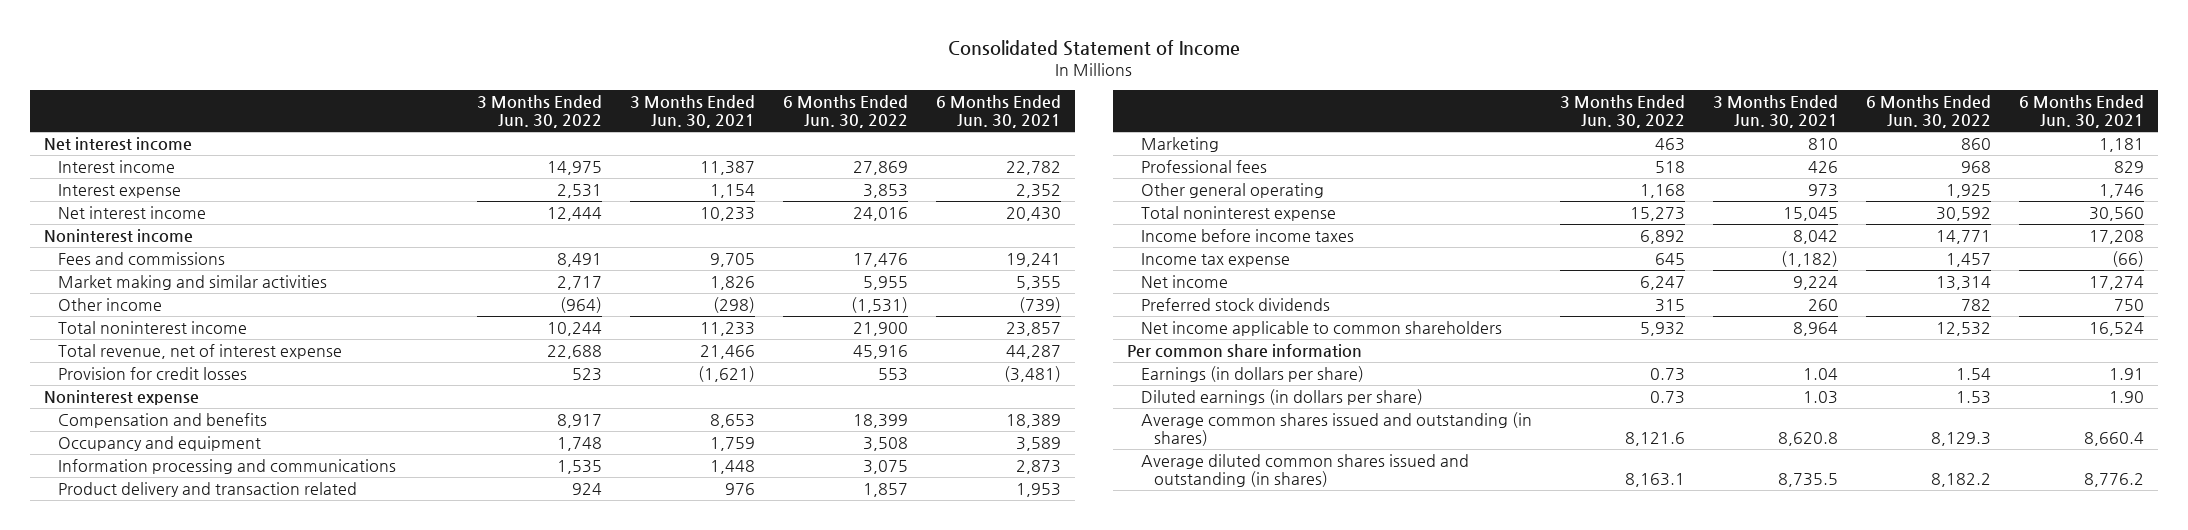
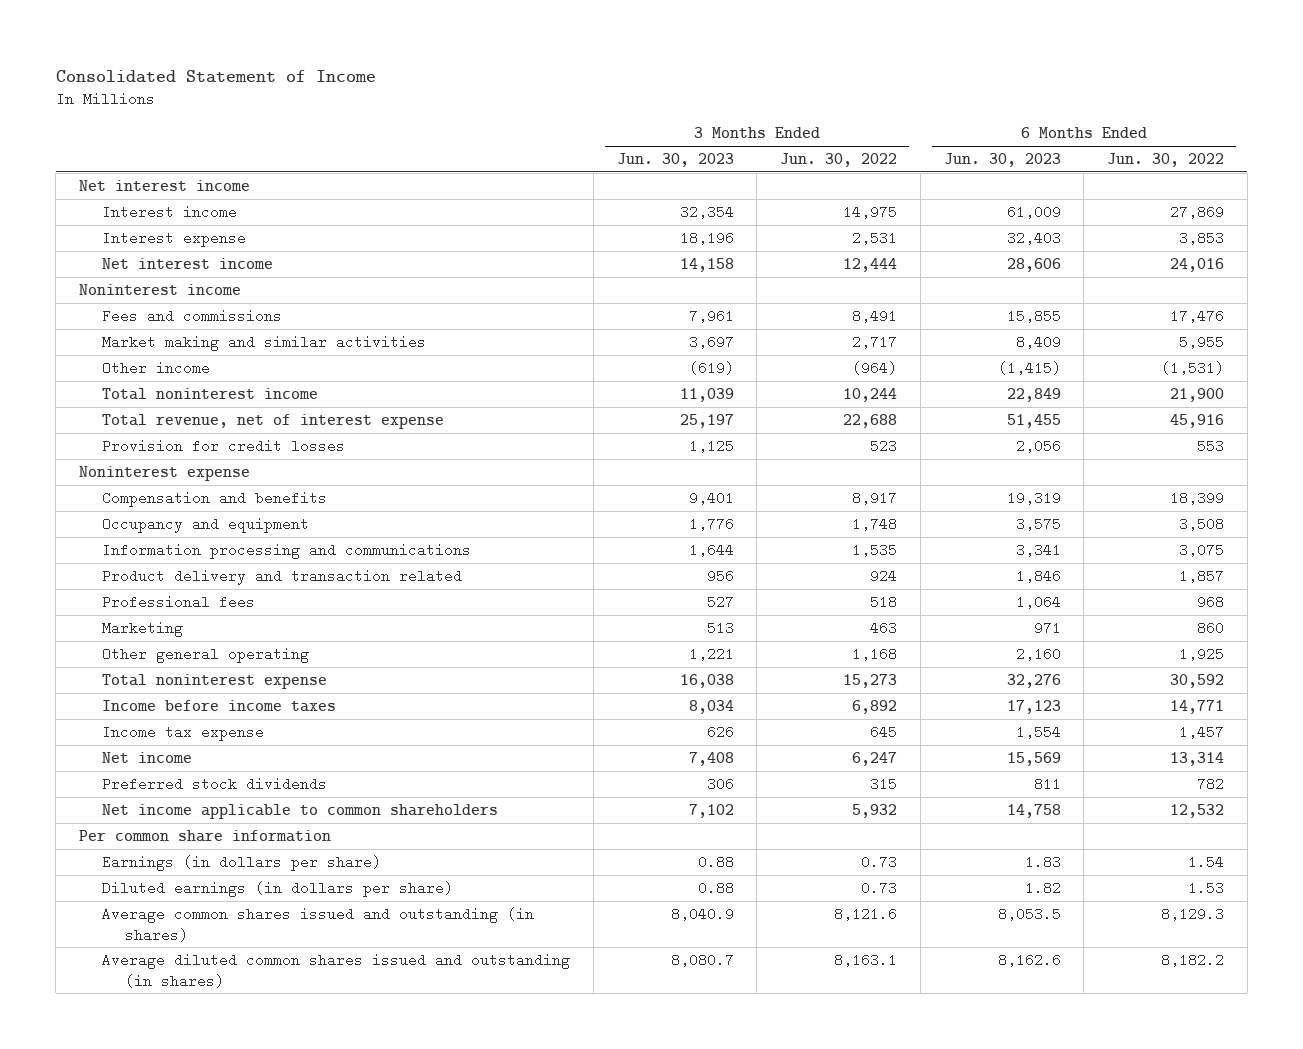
- | 3 Months Ended Jun. 30, 2022 | 3 Months Ended Jun. 30, 2021 | 6 Months Ended Jun. 30, 2022 | 6 Months Ended Jun. 30, 2021
+ | 3 Months Ended Jun. 30, 2023 | 3 Months Ended Jun. 30, 2022 | 6 Months Ended Jun. 30, 2023 | 6 Months Ended Jun. 30, 2022
moved down: Marketing | 513 | 463 | 971 | 860

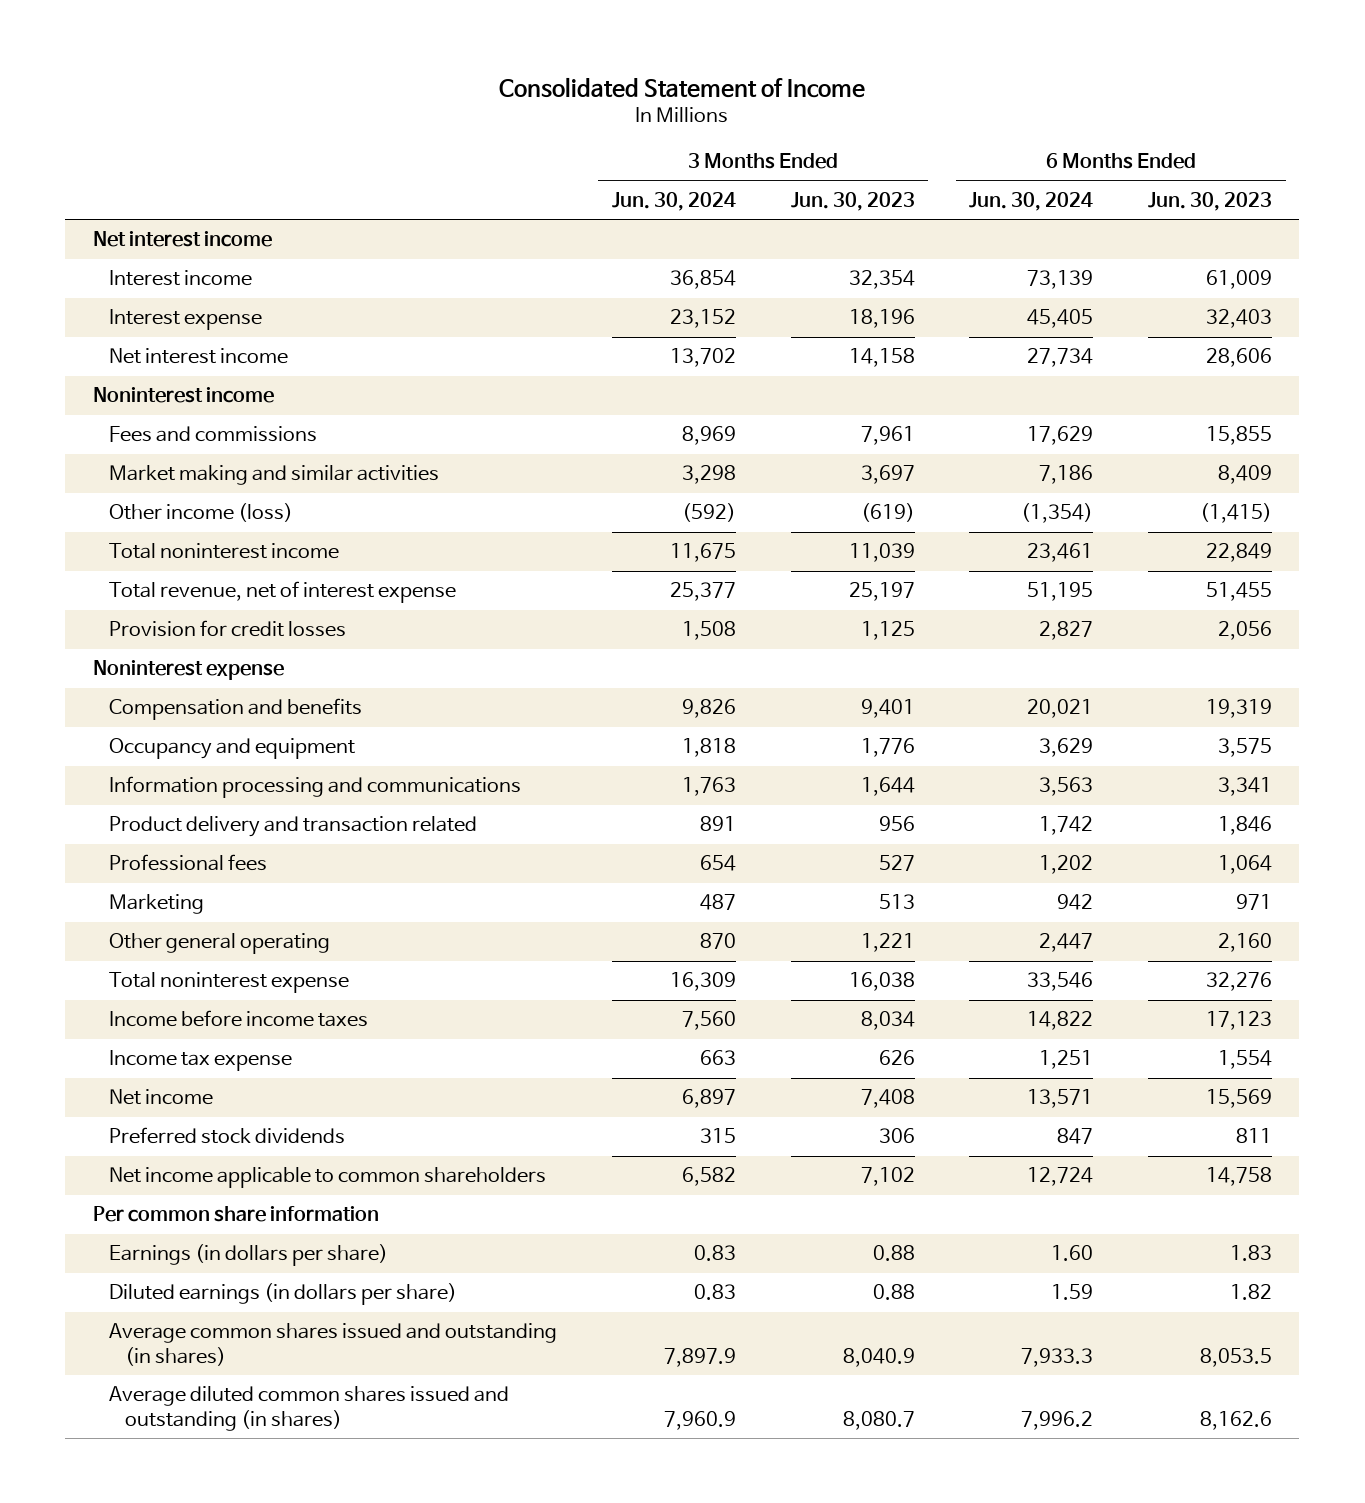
- | 3 Months Ended Jun. 30, 2023 | 3 Months Ended Jun. 30, 2022 | 6 Months Ended Jun. 30, 2023 | 6 Months Ended Jun. 30, 2022
+ | 3 Months Ended Jun. 30, 2024 | 3 Months Ended Jun. 30, 2023 | 6 Months Ended Jun. 30, 2024 | 6 Months Ended Jun. 30, 2023
- Other income | (619) | (964) | (1,415) | (1,531)
+ Other income (loss) | (592) | (619) | (1,354) | (1,415)

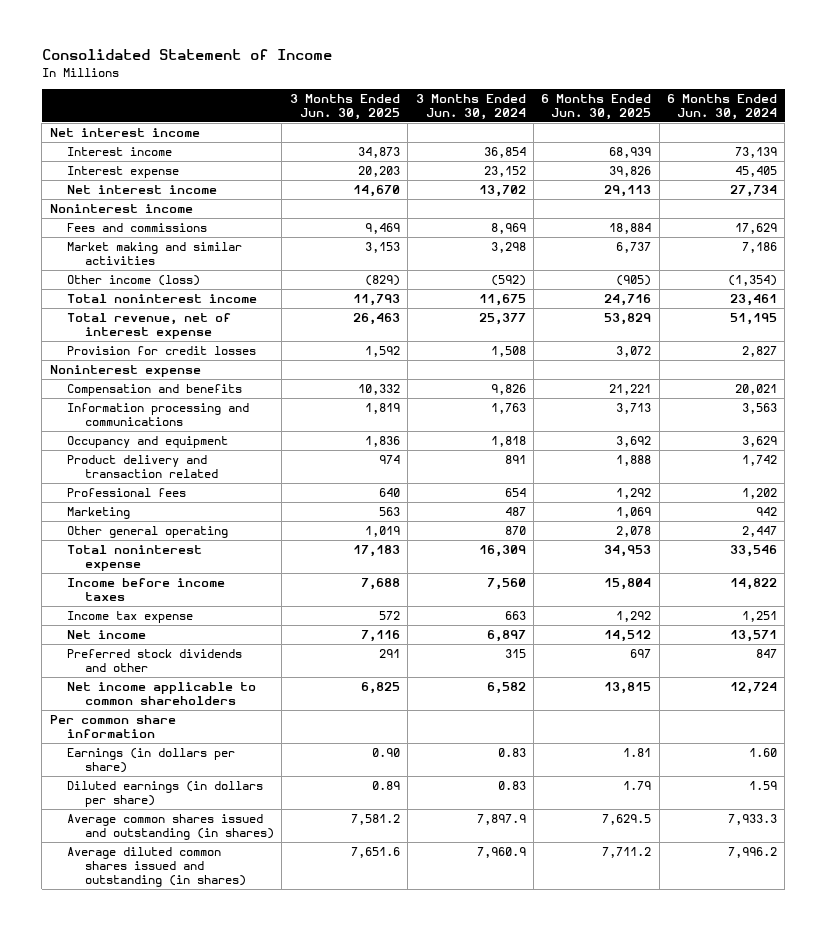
- | 3 Months Ended Jun. 30, 2024 | 3 Months Ended Jun. 30, 2023 | 6 Months Ended Jun. 30, 2024 | 6 Months Ended Jun. 30, 2023
+ | 3 Months Ended Jun. 30, 2025 | 3 Months Ended Jun. 30, 2024 | 6 Months Ended Jun. 30, 2025 | 6 Months Ended Jun. 30, 2024
moved down: Occupancy and equipment | 1,836 | 1,818 | 3,692 | 3,629
- Preferred stock dividends | 315 | 306 | 847 | 811
+ Preferred stock dividends and other | 291 | 315 | 697 | 847

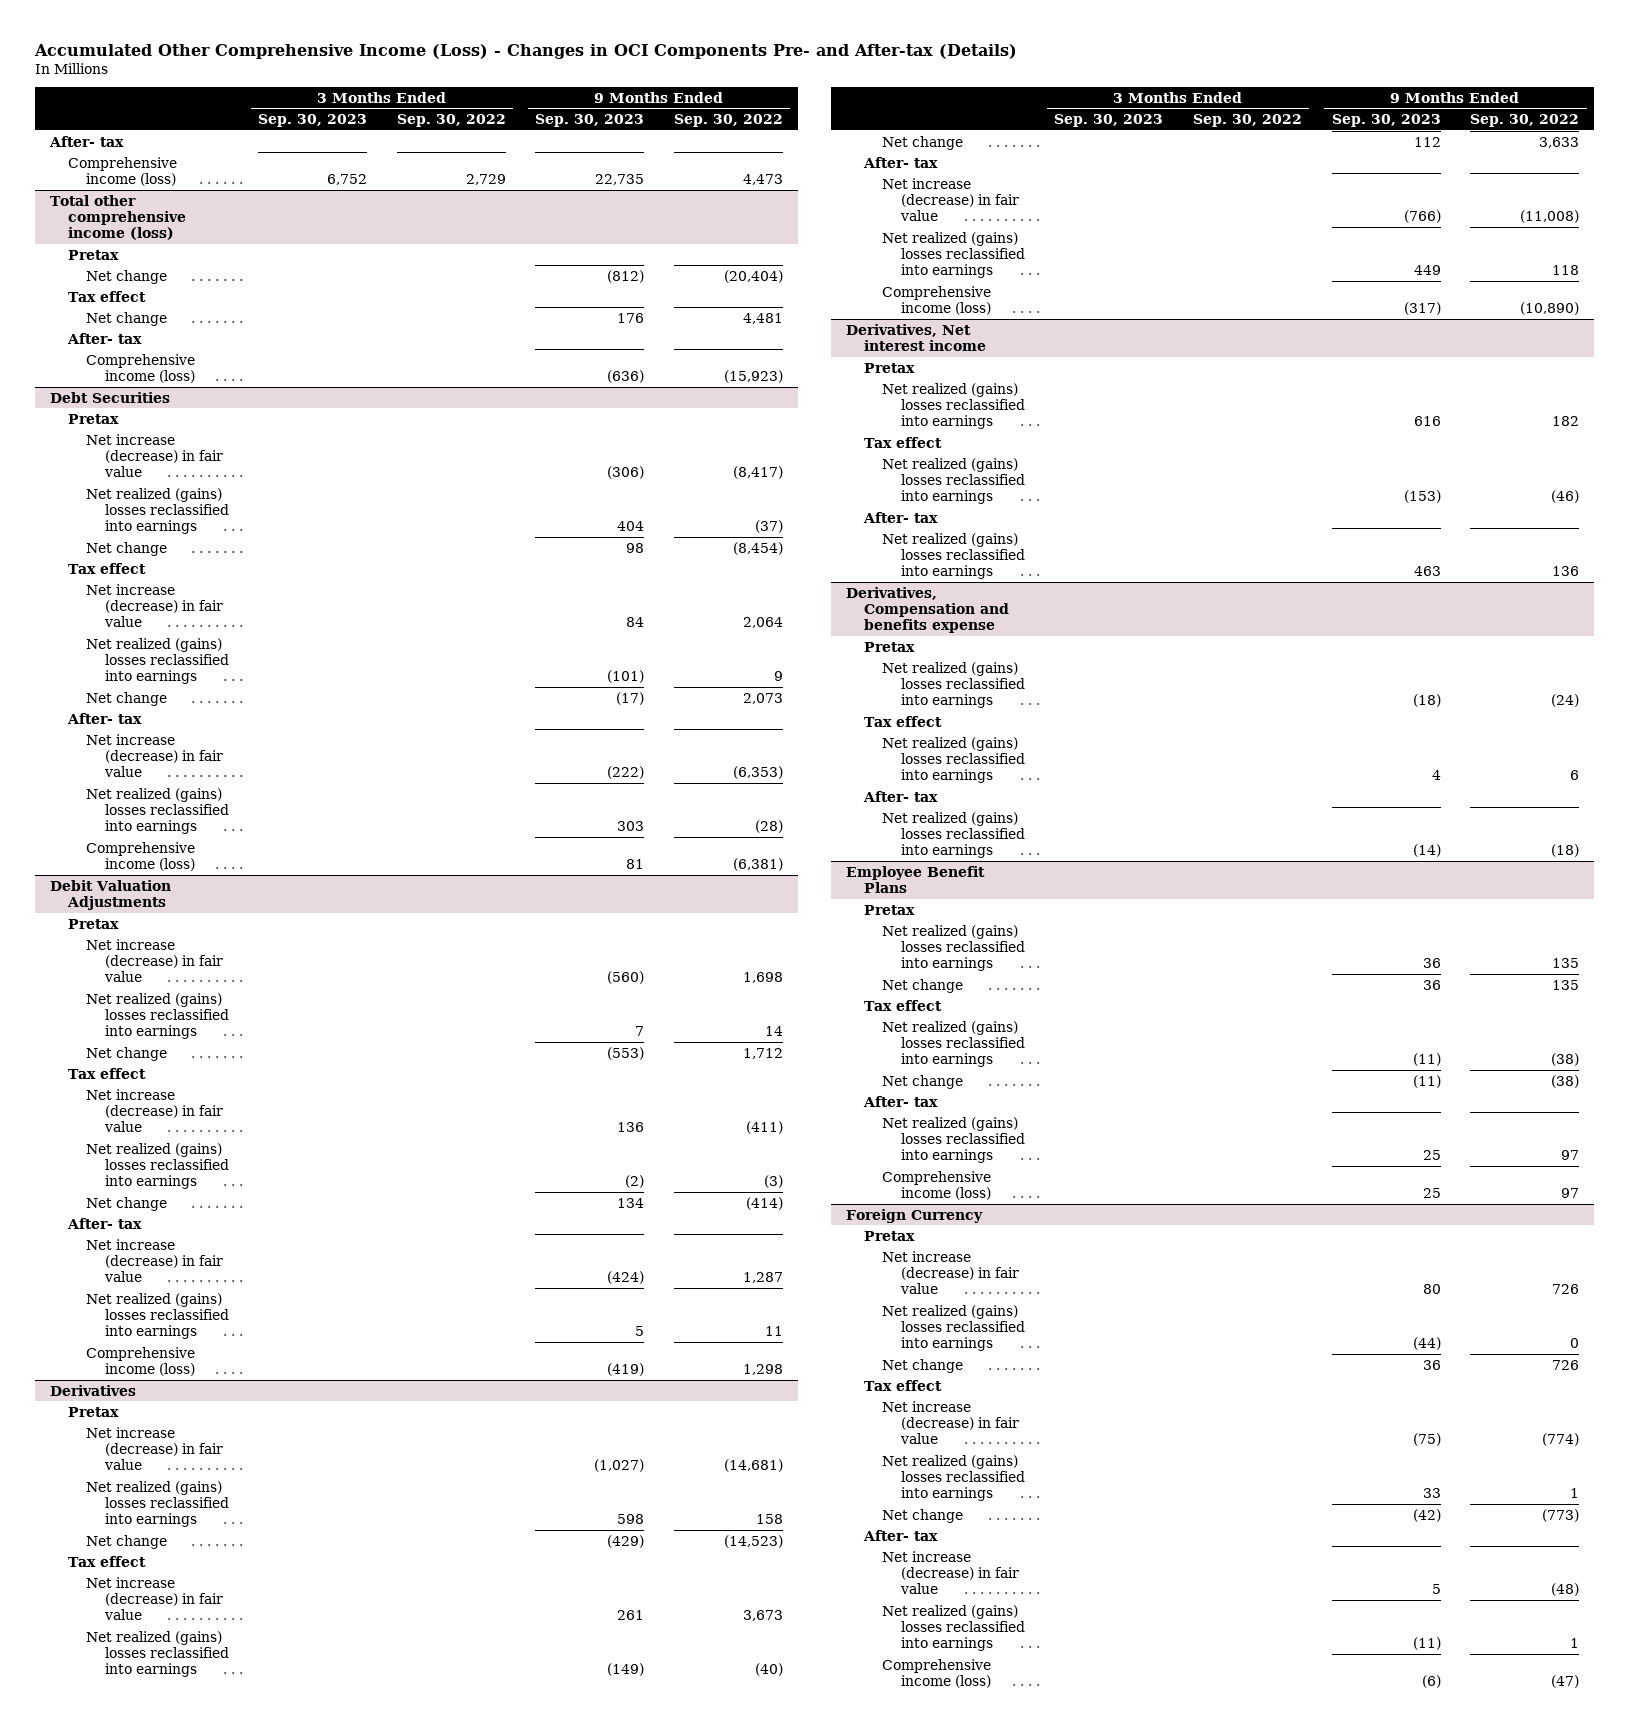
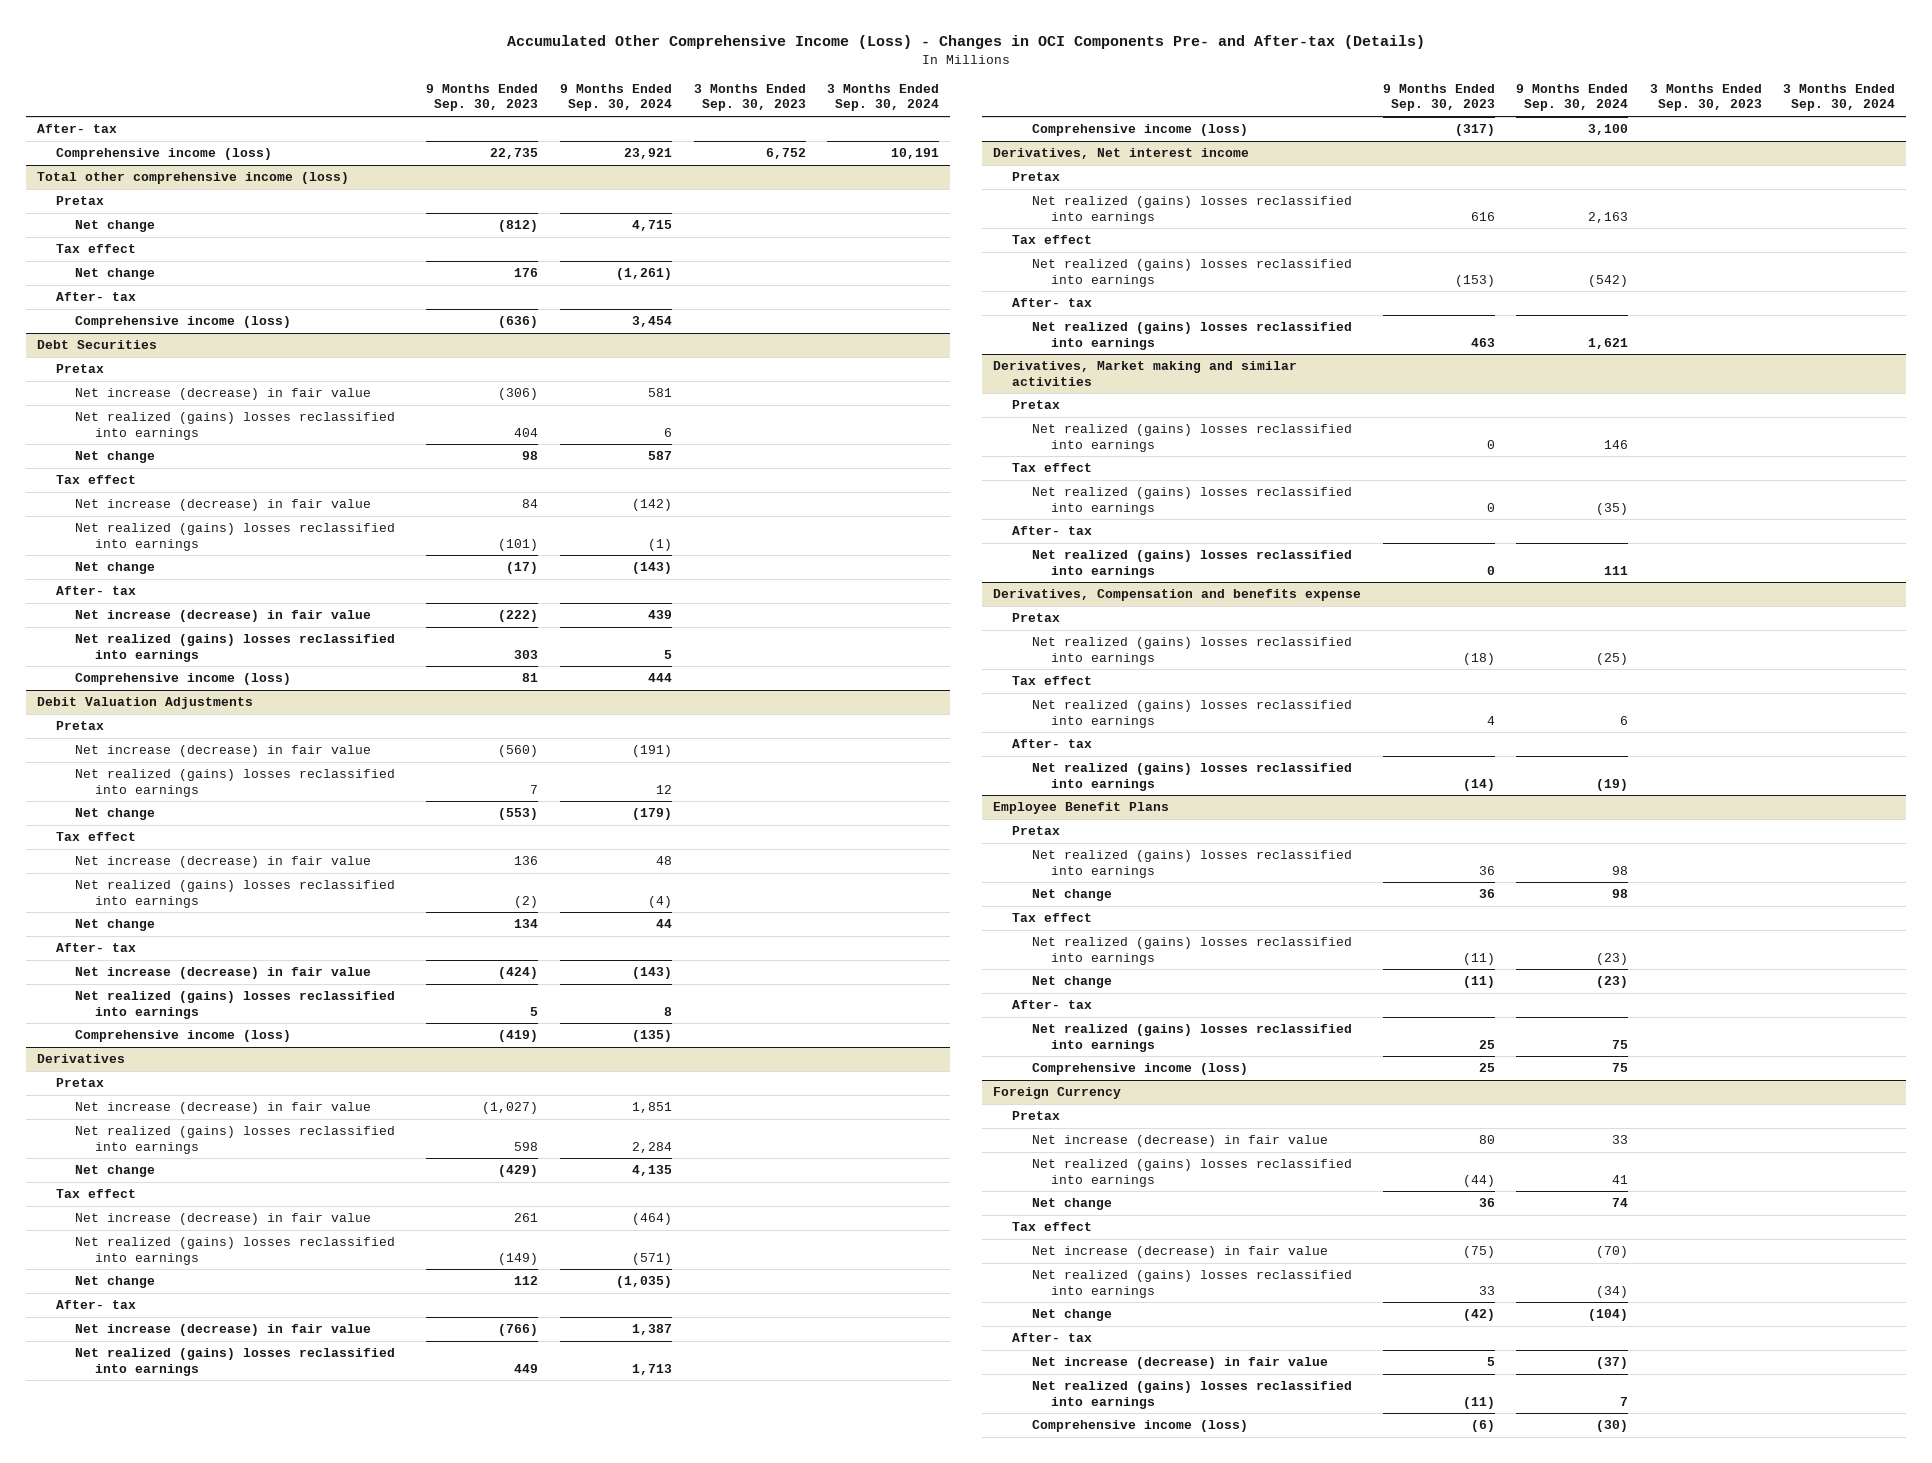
- | 3 Months Ended Sep. 30, 2023 | 3 Months Ended Sep. 30, 2022 | 9 Months Ended Sep. 30, 2023 | 9 Months Ended Sep. 30, 2022
+ | 9 Months Ended Sep. 30, 2023 | 9 Months Ended Sep. 30, 2024 | 3 Months Ended Sep. 30, 2023 | 3 Months Ended Sep. 30, 2024
+ Derivatives, Market making and similar activities
+ Pretax
+ Net realized (gains) losses reclassified into earnings | 0 | 146 | |
+ Tax effect
+ Net realized (gains) losses reclassified into earnings | 0 | (35) | |
+ After- tax
+ Net realized (gains) losses reclassified into earnings | 0 | 111 | |

